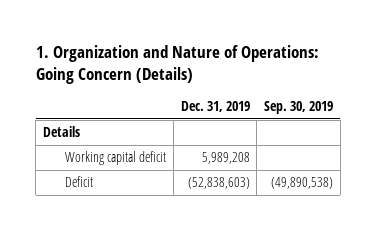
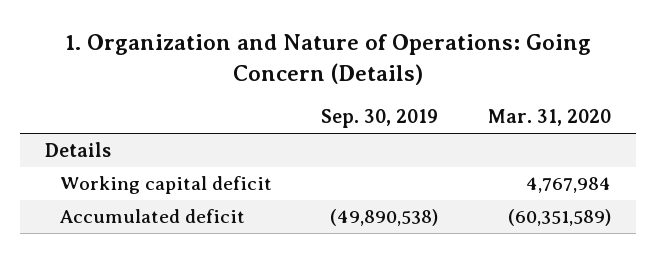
- | Dec. 31, 2019 | Sep. 30, 2019
+ | Sep. 30, 2019 | Mar. 31, 2020
- Deficit | (52,838,603) | (49,890,538)
+ Accumulated deficit | (49,890,538) | (60,351,589)

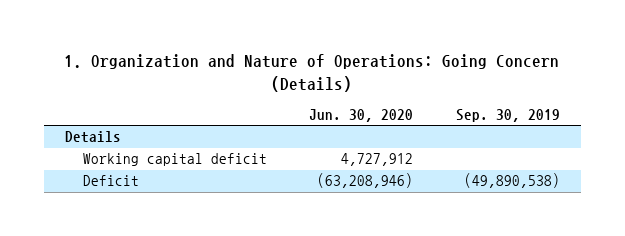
- | Sep. 30, 2019 | Mar. 31, 2020
+ | Jun. 30, 2020 | Sep. 30, 2019
- Accumulated deficit | (49,890,538) | (60,351,589)
+ Deficit | (63,208,946) | (49,890,538)

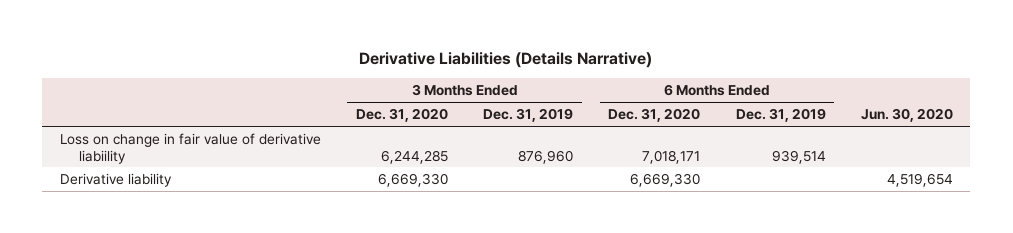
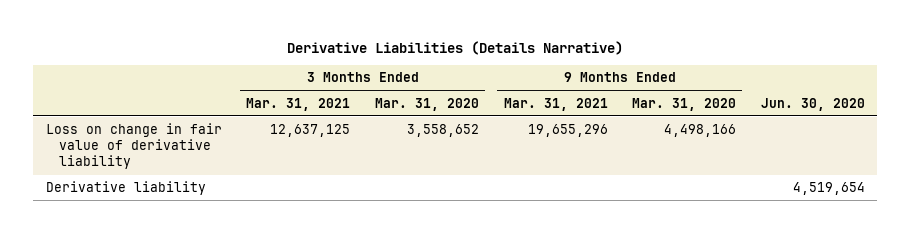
- | 3 Months Ended Dec. 31, 2020 | 3 Months Ended Dec. 31, 2019 | 6 Months Ended Dec. 31, 2020 | 6 Months Ended Dec. 31, 2019 | Jun. 30, 2020
+ | 3 Months Ended Mar. 31, 2021 | 3 Months Ended Mar. 31, 2020 | 9 Months Ended Mar. 31, 2021 | 9 Months Ended Mar. 31, 2020 | Jun. 30, 2020
- Loss on change in fair value of derivative liabiility | 6,244,285 | 876,960 | 7,018,171 | 939,514 |
+ Loss on change in fair value of derivative liability | 12,637,125 | 3,558,652 | 19,655,296 | 4,498,166 |

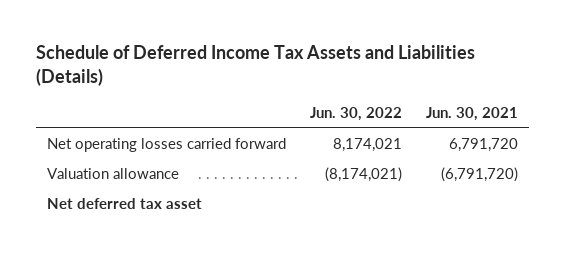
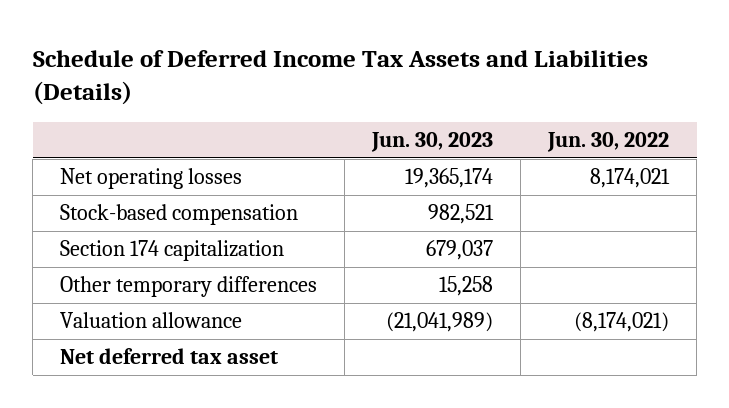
- | Jun. 30, 2022 | Jun. 30, 2021
+ | Jun. 30, 2023 | Jun. 30, 2022
- Net operating losses carried forward | 8,174,021 | 6,791,720
+ Net operating losses | 19,365,174 | 8,174,021
+ Stock-based compensation | 982,521 |
+ Section 174 capitalization | 679,037 |
+ Other temporary differences | 15,258 |

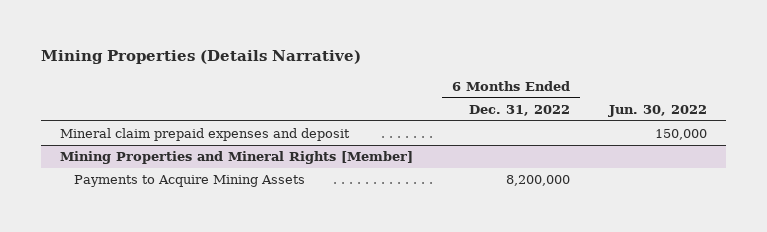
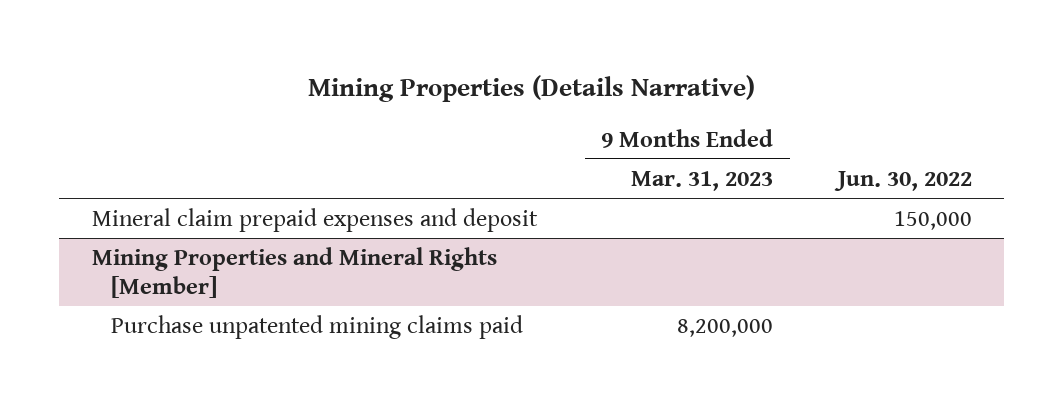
- | 6 Months Ended Dec. 31, 2022 | Jun. 30, 2022
+ | 9 Months Ended Mar. 31, 2023 | Jun. 30, 2022
@ Mining Properties and Mineral Rights [Member]
- Payments to Acquire Mining Assets | 8,200,000 |
+ Purchase unpatented mining claims paid | 8,200,000 |

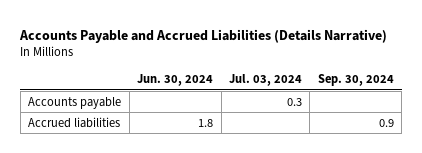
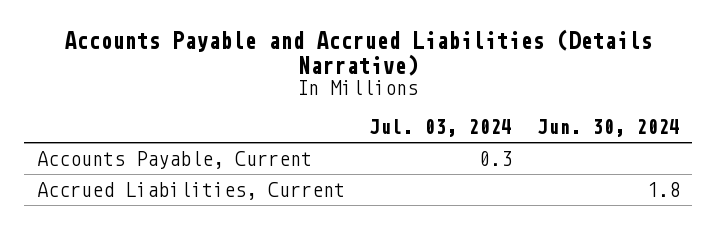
- | Jun. 30, 2024 | Jul. 03, 2024 | Sep. 30, 2024
+ | Jul. 03, 2024 | Jun. 30, 2024
- Accounts payable | | 0.3 |
- Accrued liabilities | 1.8 | | 0.9
+ Accounts Payable, Current | 0.3 |
+ Accrued Liabilities, Current | | 1.8

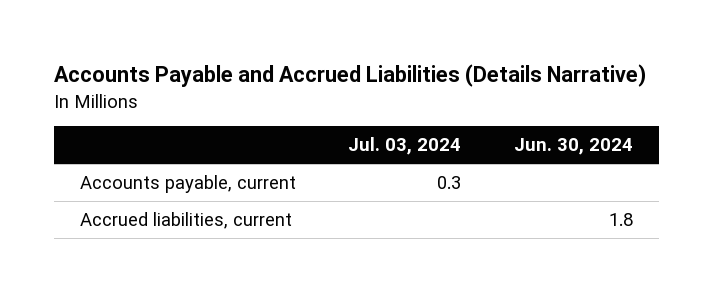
- Accounts Payable, Current | 0.3 |
- Accrued Liabilities, Current | | 1.8
+ Accounts payable, current | 0.3 |
+ Accrued liabilities, current | | 1.8

